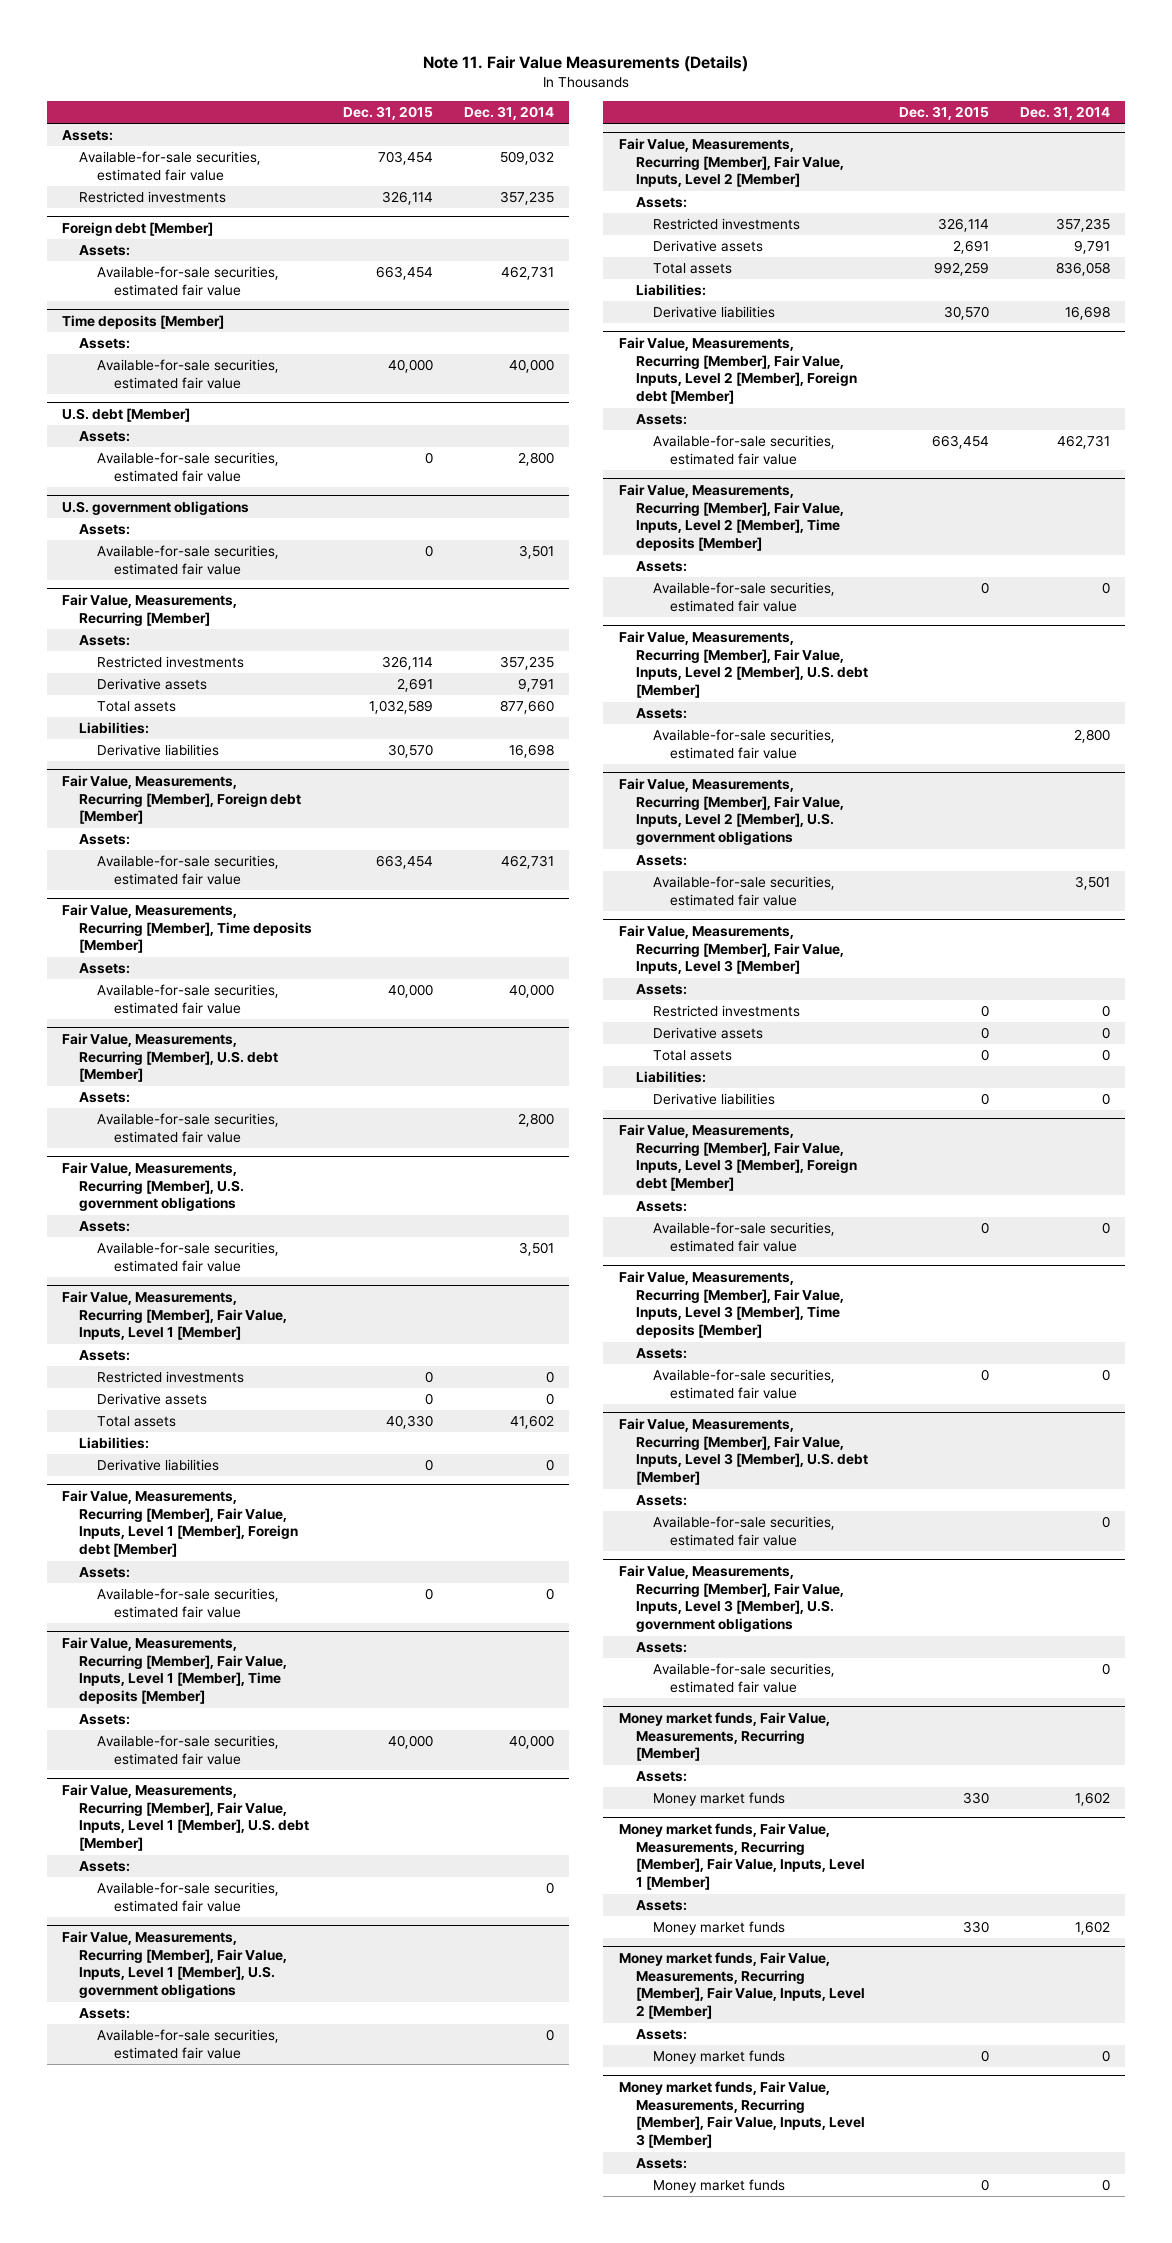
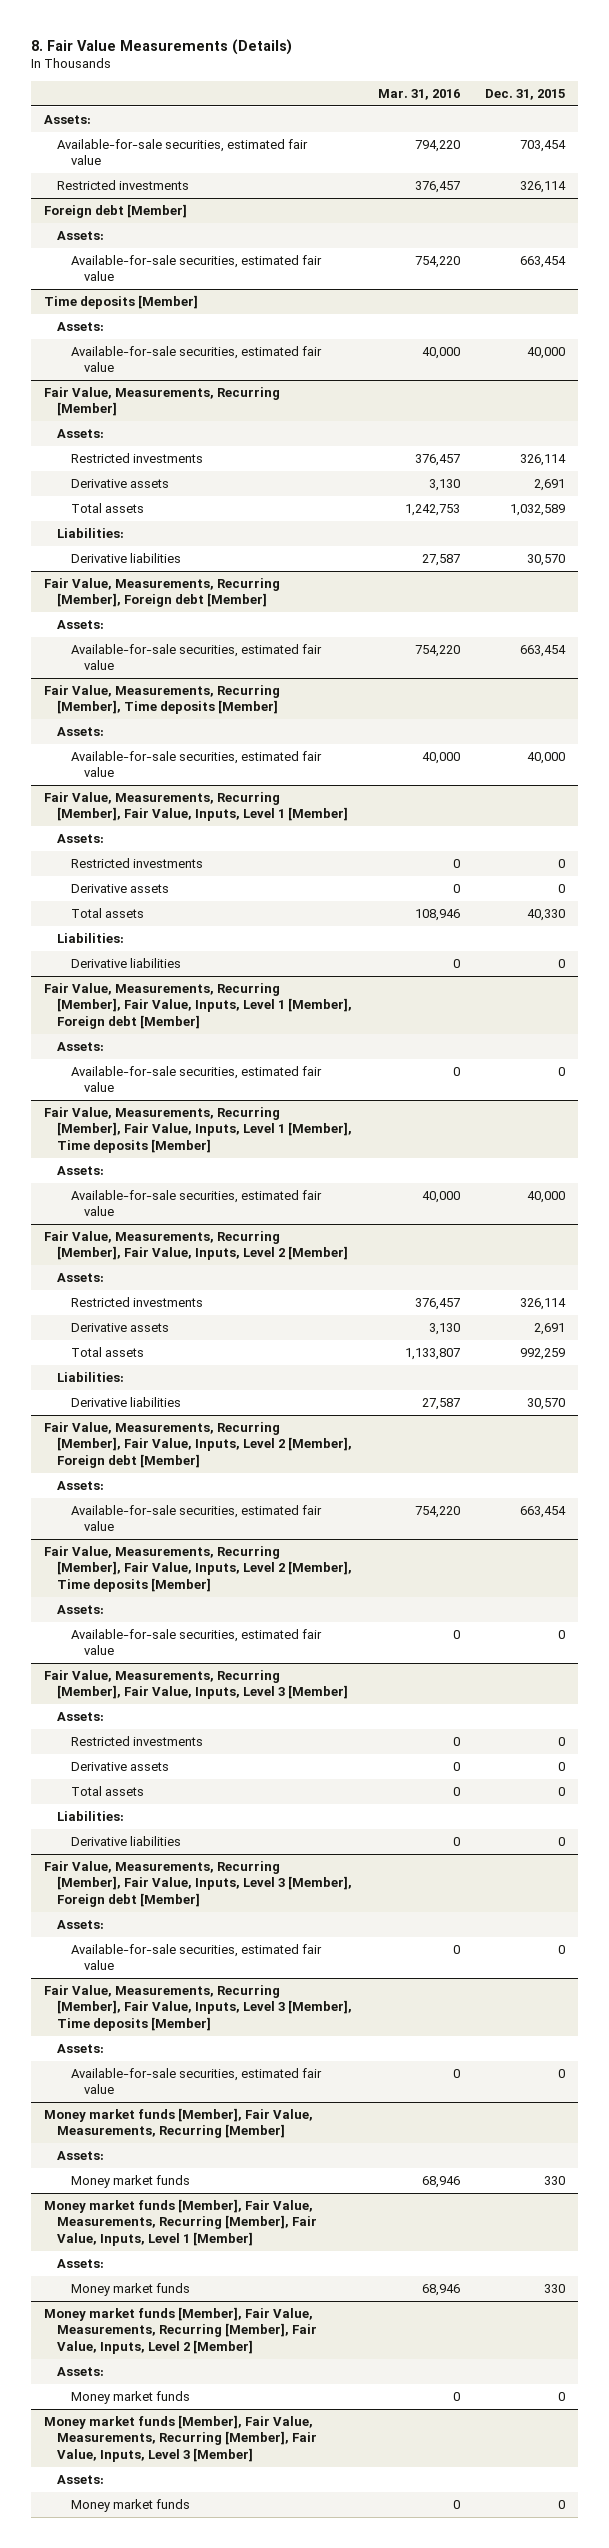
- Note 11. Fair Value Measurements (Details)
+ 8. Fair Value Measurements (Details)
- | Dec. 31, 2015 | Dec. 31, 2014
+ | Mar. 31, 2016 | Dec. 31, 2015
- U.S. debt [Member]
- Assets:
- Available-for-sale securities, estimated fair value | 0 | 2,800
- U.S. government obligations
- Assets:
- Available-for-sale securities, estimated fair value | 0 | 3,501
- Fair Value, Measurements, Recurring [Member], U.S. debt [Member]
- Assets:
- Available-for-sale securities, estimated fair value | | 2,800
- Fair Value, Measurements, Recurring [Member], U.S. government obligations
- Assets:
- Available-for-sale securities, estimated fair value | | 3,501
- Fair Value, Measurements, Recurring [Member], Fair Value, Inputs, Level 1 [Member], U.S. debt [Member]
- Assets:
- Available-for-sale securities, estimated fair value | | 0
- Fair Value, Measurements, Recurring [Member], Fair Value, Inputs, Level 1 [Member], U.S. government obligations
- Assets:
- Available-for-sale securities, estimated fair value | | 0
- Fair Value, Measurements, Recurring [Member], Fair Value, Inputs, Level 2 [Member], U.S. debt [Member]
- Assets:
- Available-for-sale securities, estimated fair value | | 2,800
- Fair Value, Measurements, Recurring [Member], Fair Value, Inputs, Level 2 [Member], U.S. government obligations
- Assets:
- Available-for-sale securities, estimated fair value | | 3,501
- Fair Value, Measurements, Recurring [Member], Fair Value, Inputs, Level 3 [Member], U.S. debt [Member]
- Assets:
- Available-for-sale securities, estimated fair value | | 0
- Fair Value, Measurements, Recurring [Member], Fair Value, Inputs, Level 3 [Member], U.S. government obligations
- Assets:
- Available-for-sale securities, estimated fair value | | 0
- Money market funds, Fair Value, Measurements, Recurring [Member]
+ Money market funds [Member], Fair Value, Measurements, Recurring [Member]
- Money market funds, Fair Value, Measurements, Recurring [Member], Fair Value, Inputs, Level 1 [Member]
+ Money market funds [Member], Fair Value, Measurements, Recurring [Member], Fair Value, Inputs, Level 1 [Member]
- Money market funds, Fair Value, Measurements, Recurring [Member], Fair Value, Inputs, Level 2 [Member]
+ Money market funds [Member], Fair Value, Measurements, Recurring [Member], Fair Value, Inputs, Level 2 [Member]
- Money market funds, Fair Value, Measurements, Recurring [Member], Fair Value, Inputs, Level 3 [Member]
+ Money market funds [Member], Fair Value, Measurements, Recurring [Member], Fair Value, Inputs, Level 3 [Member]

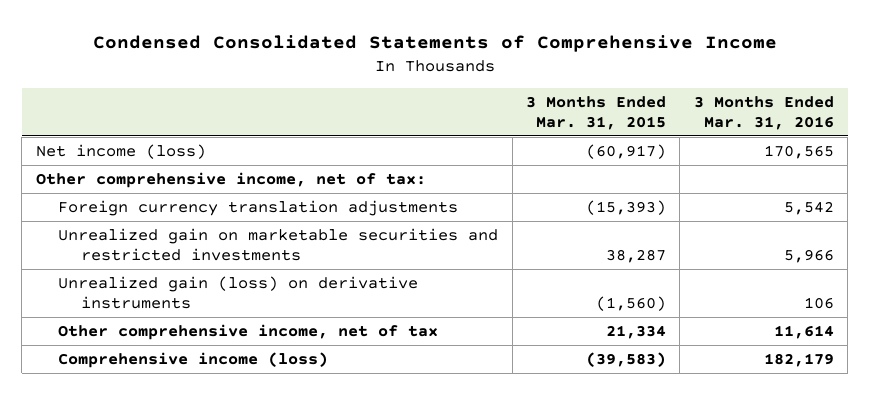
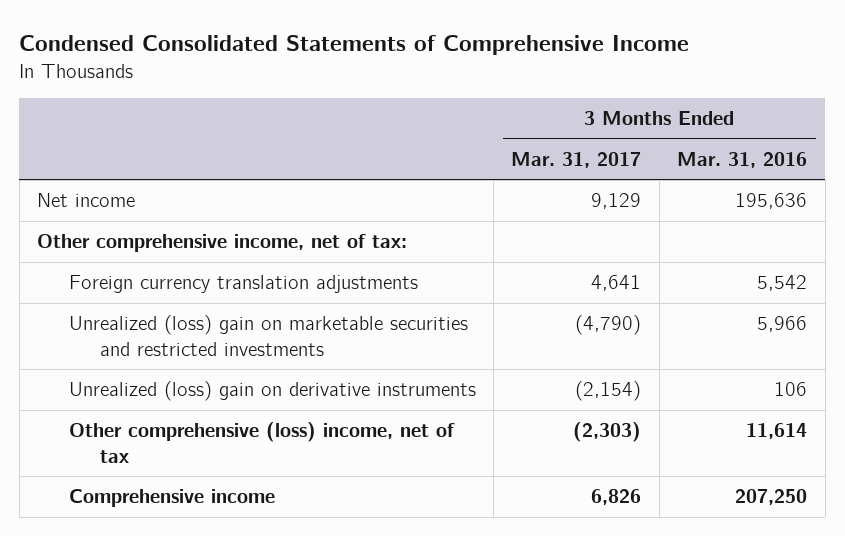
- | 3 Months Ended Mar. 31, 2015 | 3 Months Ended Mar. 31, 2016
+ | 3 Months Ended Mar. 31, 2017 | 3 Months Ended Mar. 31, 2016
- Net income (loss) | (60,917) | 170,565
+ Net income | 9,129 | 195,636
- Unrealized gain on marketable securities and restricted investments | 38,287 | 5,966
- Unrealized gain (loss) on derivative instruments | (1,560) | 106
- Other comprehensive income, net of tax | 21,334 | 11,614
- Comprehensive income (loss) | (39,583) | 182,179
+ Unrealized (loss) gain on marketable securities and restricted investments | (4,790) | 5,966
+ Unrealized (loss) gain on derivative instruments | (2,154) | 106
+ Other comprehensive (loss) income, net of tax | (2,303) | 11,614
+ Comprehensive income | 6,826 | 207,250

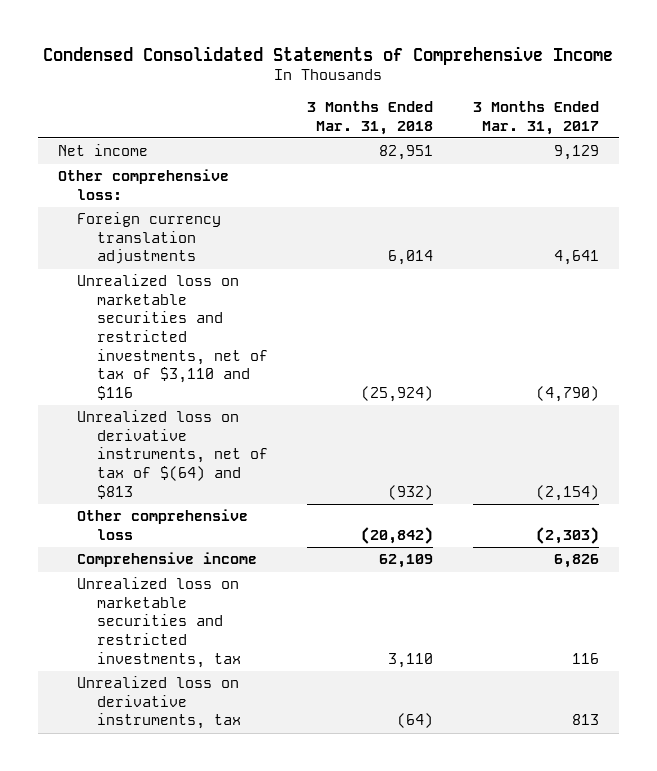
- | 3 Months Ended Mar. 31, 2017 | 3 Months Ended Mar. 31, 2016
+ | 3 Months Ended Mar. 31, 2018 | 3 Months Ended Mar. 31, 2017
- Other comprehensive income, net of tax:
+ Other comprehensive loss:
- Unrealized (loss) gain on marketable securities and restricted investments | (4,790) | 5,966
- Unrealized (loss) gain on derivative instruments | (2,154) | 106
- Other comprehensive (loss) income, net of tax | (2,303) | 11,614
+ Unrealized loss on marketable securities and restricted investments, net of tax of $3,110 and $116 | (25,924) | (4,790)
+ Unrealized loss on derivative instruments, net of tax of $(64) and $813 | (932) | (2,154)
+ Other comprehensive loss | (20,842) | (2,303)
+ Unrealized loss on marketable securities and restricted investments, tax | 3,110 | 116
+ Unrealized loss on derivative instruments, tax | (64) | 813

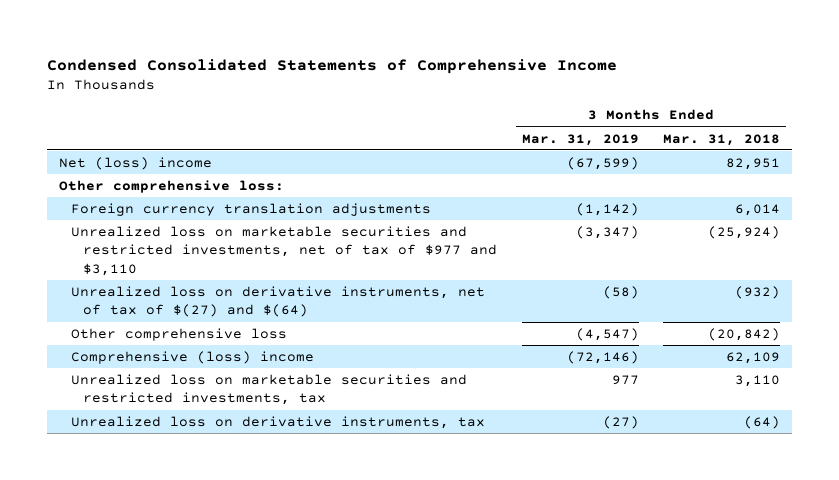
- | 3 Months Ended Mar. 31, 2018 | 3 Months Ended Mar. 31, 2017
+ | 3 Months Ended Mar. 31, 2019 | 3 Months Ended Mar. 31, 2018
- Net income | 82,951 | 9,129
+ Net (loss) income | (67,599) | 82,951
- Unrealized loss on marketable securities and restricted investments, net of tax of $3,110 and $116 | (25,924) | (4,790)
- Unrealized loss on derivative instruments, net of tax of $(64) and $813 | (932) | (2,154)
+ Unrealized loss on marketable securities and restricted investments, net of tax of $977 and $3,110 | (3,347) | (25,924)
+ Unrealized loss on derivative instruments, net of tax of $(27) and $(64) | (58) | (932)
- Comprehensive income | 62,109 | 6,826
+ Comprehensive (loss) income | (72,146) | 62,109

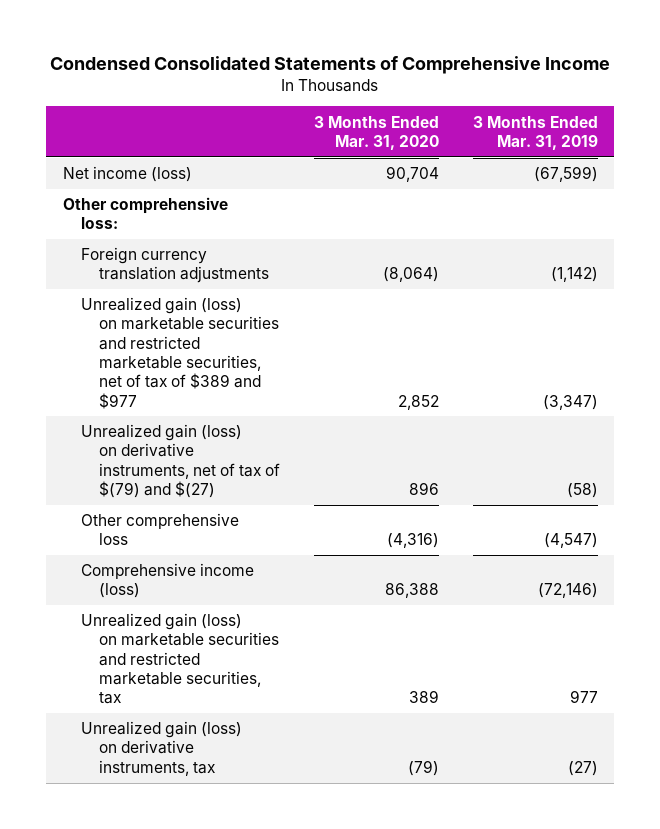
- | 3 Months Ended Mar. 31, 2019 | 3 Months Ended Mar. 31, 2018
+ | 3 Months Ended Mar. 31, 2020 | 3 Months Ended Mar. 31, 2019
- Net (loss) income | (67,599) | 82,951
+ Net income (loss) | 90,704 | (67,599)
- Unrealized loss on marketable securities and restricted investments, net of tax of $977 and $3,110 | (3,347) | (25,924)
- Unrealized loss on derivative instruments, net of tax of $(27) and $(64) | (58) | (932)
+ Unrealized gain (loss) on marketable securities and restricted marketable securities, net of tax of $389 and $977 | 2,852 | (3,347)
+ Unrealized gain (loss) on derivative instruments, net of tax of $(79) and $(27) | 896 | (58)
- Comprehensive (loss) income | (72,146) | 62,109
- Unrealized loss on marketable securities and restricted investments, tax | 977 | 3,110
- Unrealized loss on derivative instruments, tax | (27) | (64)
+ Comprehensive income (loss) | 86,388 | (72,146)
+ Unrealized gain (loss) on marketable securities and restricted marketable securities, tax | 389 | 977
+ Unrealized gain (loss) on derivative instruments, tax | (79) | (27)

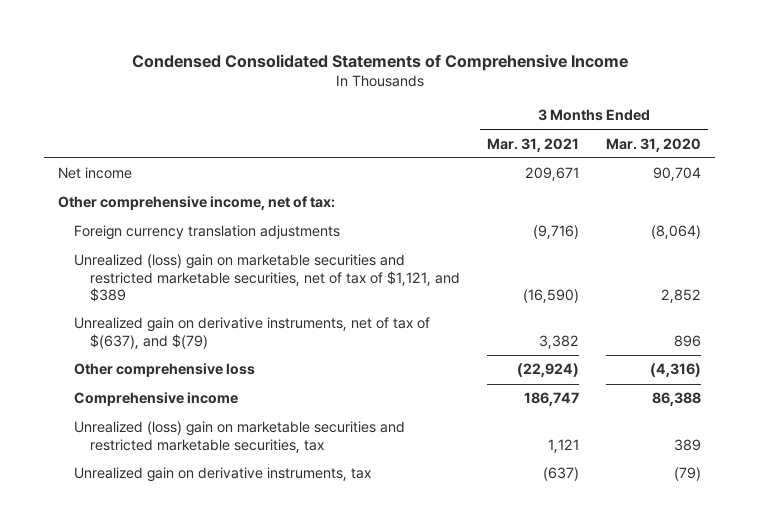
- | 3 Months Ended Mar. 31, 2020 | 3 Months Ended Mar. 31, 2019
+ | 3 Months Ended Mar. 31, 2021 | 3 Months Ended Mar. 31, 2020
- Net income (loss) | 90,704 | (67,599)
- Other comprehensive loss:
+ Net income | 209,671 | 90,704
+ Other comprehensive income, net of tax:
- Unrealized gain (loss) on marketable securities and restricted marketable securities, net of tax of $389 and $977 | 2,852 | (3,347)
- Unrealized gain (loss) on derivative instruments, net of tax of $(79) and $(27) | 896 | (58)
+ Unrealized (loss) gain on marketable securities and restricted marketable securities, net of tax of $1,121, and $389 | (16,590) | 2,852
+ Unrealized gain on derivative instruments, net of tax of $(637), and $(79) | 3,382 | 896
- Comprehensive income (loss) | 86,388 | (72,146)
- Unrealized gain (loss) on marketable securities and restricted marketable securities, tax | 389 | 977
- Unrealized gain (loss) on derivative instruments, tax | (79) | (27)
+ Comprehensive income | 186,747 | 86,388
+ Unrealized (loss) gain on marketable securities and restricted marketable securities, tax | 1,121 | 389
+ Unrealized gain on derivative instruments, tax | (637) | (79)

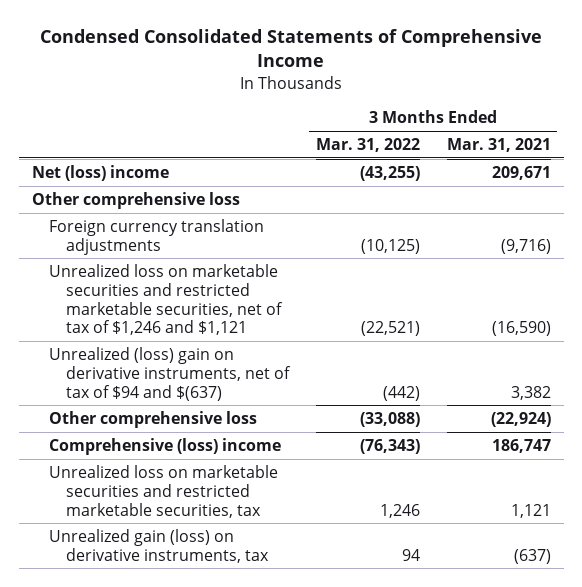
- | 3 Months Ended Mar. 31, 2021 | 3 Months Ended Mar. 31, 2020
+ | 3 Months Ended Mar. 31, 2022 | 3 Months Ended Mar. 31, 2021
- Net income | 209,671 | 90,704
- Other comprehensive income, net of tax:
+ Net (loss) income | (43,255) | 209,671
+ Other comprehensive loss
- Unrealized (loss) gain on marketable securities and restricted marketable securities, net of tax of $1,121, and $389 | (16,590) | 2,852
- Unrealized gain on derivative instruments, net of tax of $(637), and $(79) | 3,382 | 896
+ Unrealized loss on marketable securities and restricted marketable securities, net of tax of $1,246 and $1,121 | (22,521) | (16,590)
+ Unrealized (loss) gain on derivative instruments, net of tax of $94 and $(637) | (442) | 3,382
- Comprehensive income | 186,747 | 86,388
- Unrealized (loss) gain on marketable securities and restricted marketable securities, tax | 1,121 | 389
- Unrealized gain on derivative instruments, tax | (637) | (79)
+ Comprehensive (loss) income | (76,343) | 186,747
+ Unrealized loss on marketable securities and restricted marketable securities, tax | 1,246 | 1,121
+ Unrealized gain (loss) on derivative instruments, tax | 94 | (637)

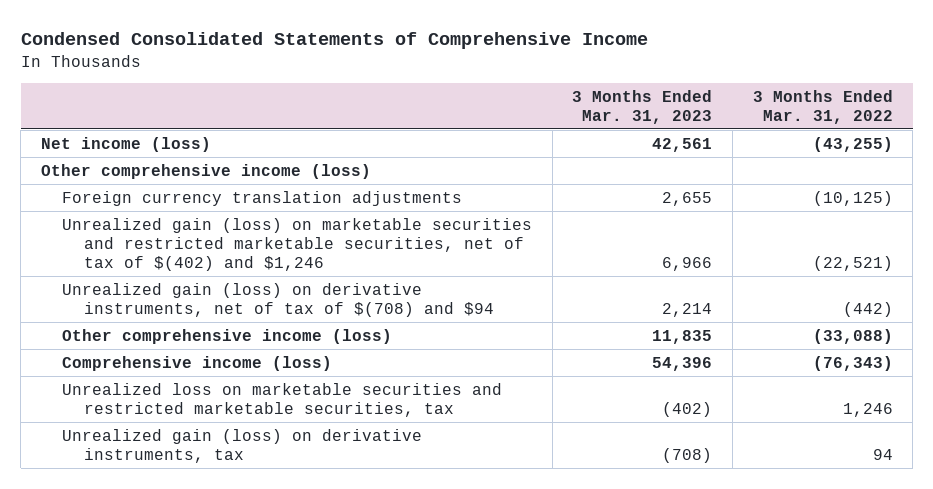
- | 3 Months Ended Mar. 31, 2022 | 3 Months Ended Mar. 31, 2021
+ | 3 Months Ended Mar. 31, 2023 | 3 Months Ended Mar. 31, 2022
- Net (loss) income | (43,255) | 209,671
- Other comprehensive loss
+ Net income (loss) | 42,561 | (43,255)
+ Other comprehensive income (loss)
- Unrealized loss on marketable securities and restricted marketable securities, net of tax of $1,246 and $1,121 | (22,521) | (16,590)
- Unrealized (loss) gain on derivative instruments, net of tax of $94 and $(637) | (442) | 3,382
- Other comprehensive loss | (33,088) | (22,924)
- Comprehensive (loss) income | (76,343) | 186,747
+ Unrealized gain (loss) on marketable securities and restricted marketable securities, net of tax of $(402) and $1,246 | 6,966 | (22,521)
+ Unrealized gain (loss) on derivative instruments, net of tax of $(708) and $94 | 2,214 | (442)
+ Other comprehensive income (loss) | 11,835 | (33,088)
+ Comprehensive income (loss) | 54,396 | (76,343)

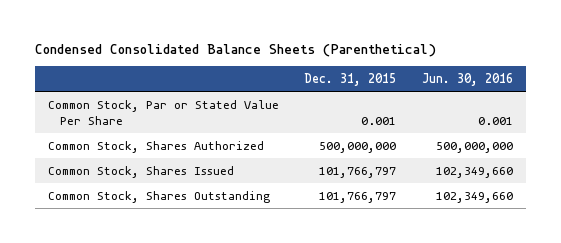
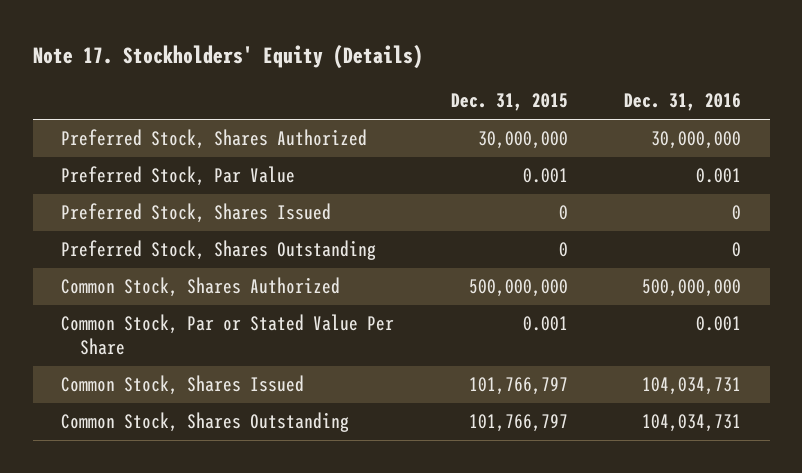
- Condensed Consolidated Balance Sheets (Parenthetical)
+ Note 17. Stockholders' Equity (Details)
- | Dec. 31, 2015 | Jun. 30, 2016
+ | Dec. 31, 2015 | Dec. 31, 2016
+ Preferred Stock, Shares Authorized | 30,000,000 | 30,000,000
+ Preferred Stock, Par Value | 0.001 | 0.001
+ Preferred Stock, Shares Issued | 0 | 0
+ Preferred Stock, Shares Outstanding | 0 | 0
moved down: Common Stock, Par or Stated Value Per Share | 0.001 | 0.001

